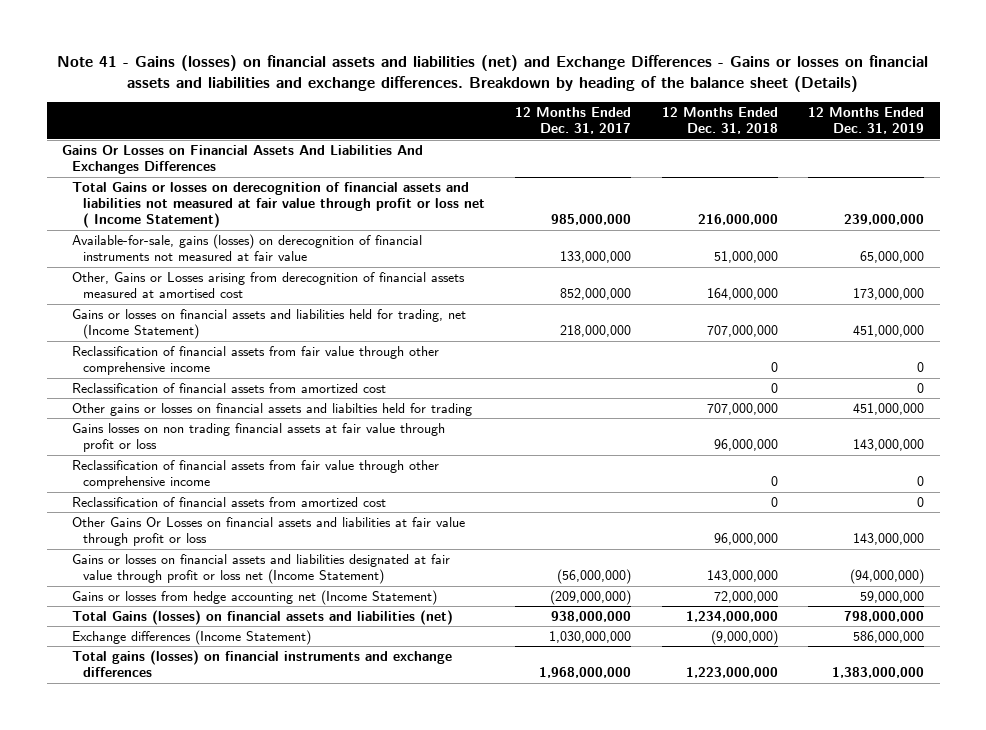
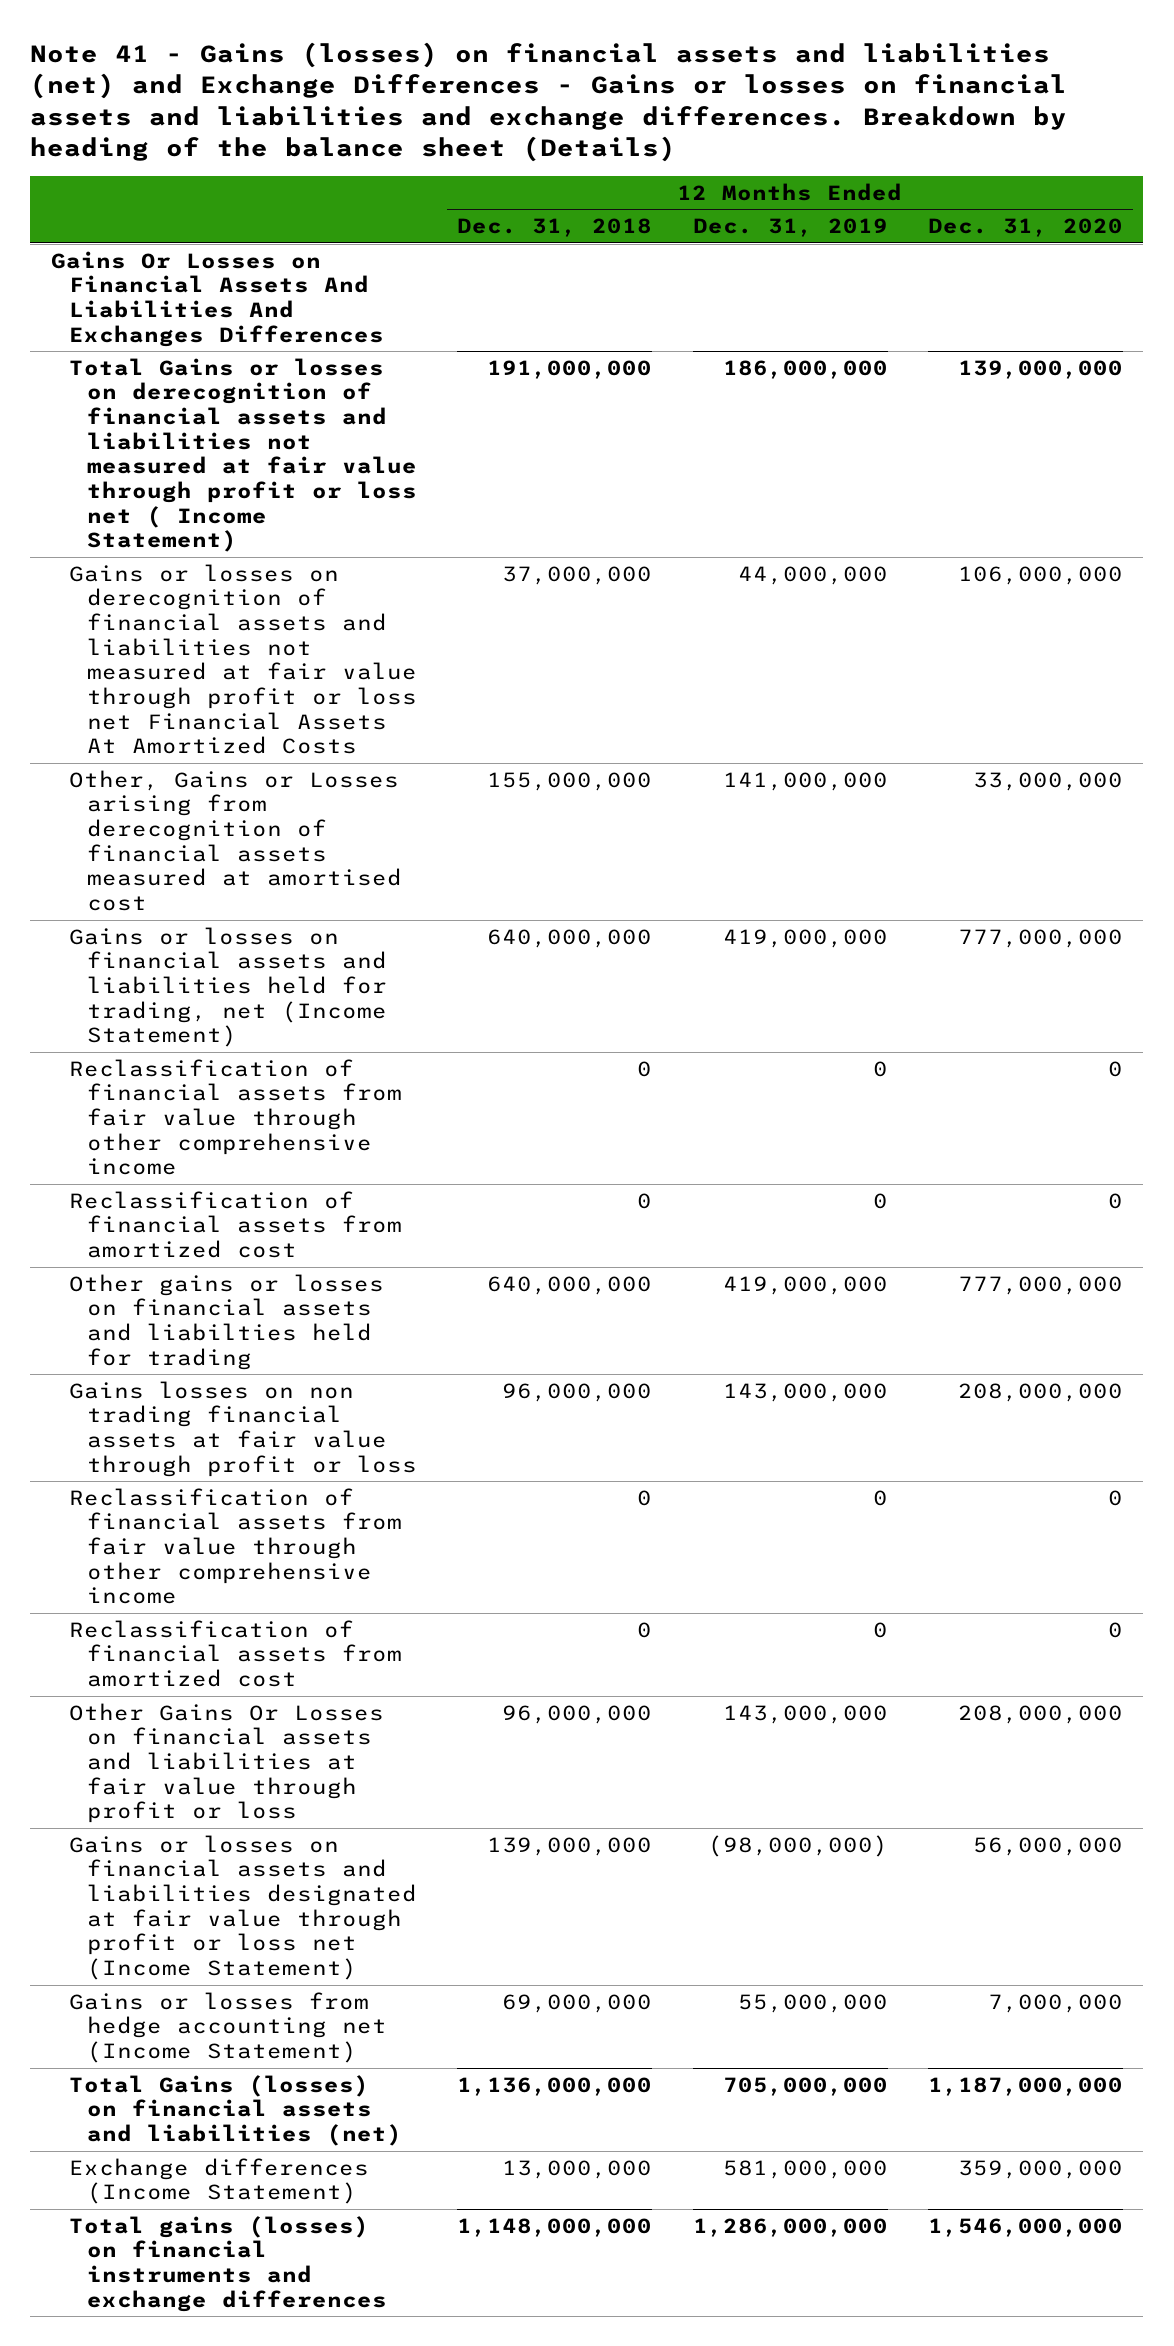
- | 12 Months Ended Dec. 31, 2017 | 12 Months Ended Dec. 31, 2018 | 12 Months Ended Dec. 31, 2019
+ | 12 Months Ended Dec. 31, 2018 | 12 Months Ended Dec. 31, 2019 | 12 Months Ended Dec. 31, 2020
- Total Gains or losses on derecognition of financial assets and liabilities not measured at fair value through profit or loss net ( Income Statement) | 985,000,000 | 216,000,000 | 239,000,000
- Available-for-sale, gains (losses) on derecognition of financial instruments not measured at fair value | 133,000,000 | 51,000,000 | 65,000,000
- Other, Gains or Losses arising from derecognition of financial assets measured at amortised cost | 852,000,000 | 164,000,000 | 173,000,000
- Gains or losses on financial assets and liabilities held for trading, net (Income Statement) | 218,000,000 | 707,000,000 | 451,000,000
+ Total Gains or losses on derecognition of financial assets and liabilities not measured at fair value through profit or loss net ( Income Statement) | 191,000,000 | 186,000,000 | 139,000,000
+ Gains or losses on derecognition of financial assets and liabilities not measured at fair value through profit or loss net Financial Assets At Amortized Costs | 37,000,000 | 44,000,000 | 106,000,000
+ Other, Gains or Losses arising from derecognition of financial assets measured at amortised cost | 155,000,000 | 141,000,000 | 33,000,000
+ Gains or losses on financial assets and liabilities held for trading, net (Income Statement) | 640,000,000 | 419,000,000 | 777,000,000
- Other gains or losses on financial assets and liabilties held for trading | | 707,000,000 | 451,000,000
+ Other gains or losses on financial assets and liabilties held for trading | 640,000,000 | 419,000,000 | 777,000,000
- Gains or losses on financial assets and liabilities designated at fair value through profit or loss net (Income Statement) | (56,000,000) | 143,000,000 | (94,000,000)
- Gains or losses from hedge accounting net (Income Statement) | (209,000,000) | 72,000,000 | 59,000,000
- Total Gains (losses) on financial assets and liabilities (net) | 938,000,000 | 1,234,000,000 | 798,000,000
- Exchange differences (Income Statement) | 1,030,000,000 | (9,000,000) | 586,000,000
- Total gains (losses) on financial instruments and exchange differences | 1,968,000,000 | 1,223,000,000 | 1,383,000,000
+ Gains or losses on financial assets and liabilities designated at fair value through profit or loss net (Income Statement) | 139,000,000 | (98,000,000) | 56,000,000
+ Gains or losses from hedge accounting net (Income Statement) | 69,000,000 | 55,000,000 | 7,000,000
+ Total Gains (losses) on financial assets and liabilities (net) | 1,136,000,000 | 705,000,000 | 1,187,000,000
+ Exchange differences (Income Statement) | 13,000,000 | 581,000,000 | 359,000,000
+ Total gains (losses) on financial instruments and exchange differences | 1,148,000,000 | 1,286,000,000 | 1,546,000,000

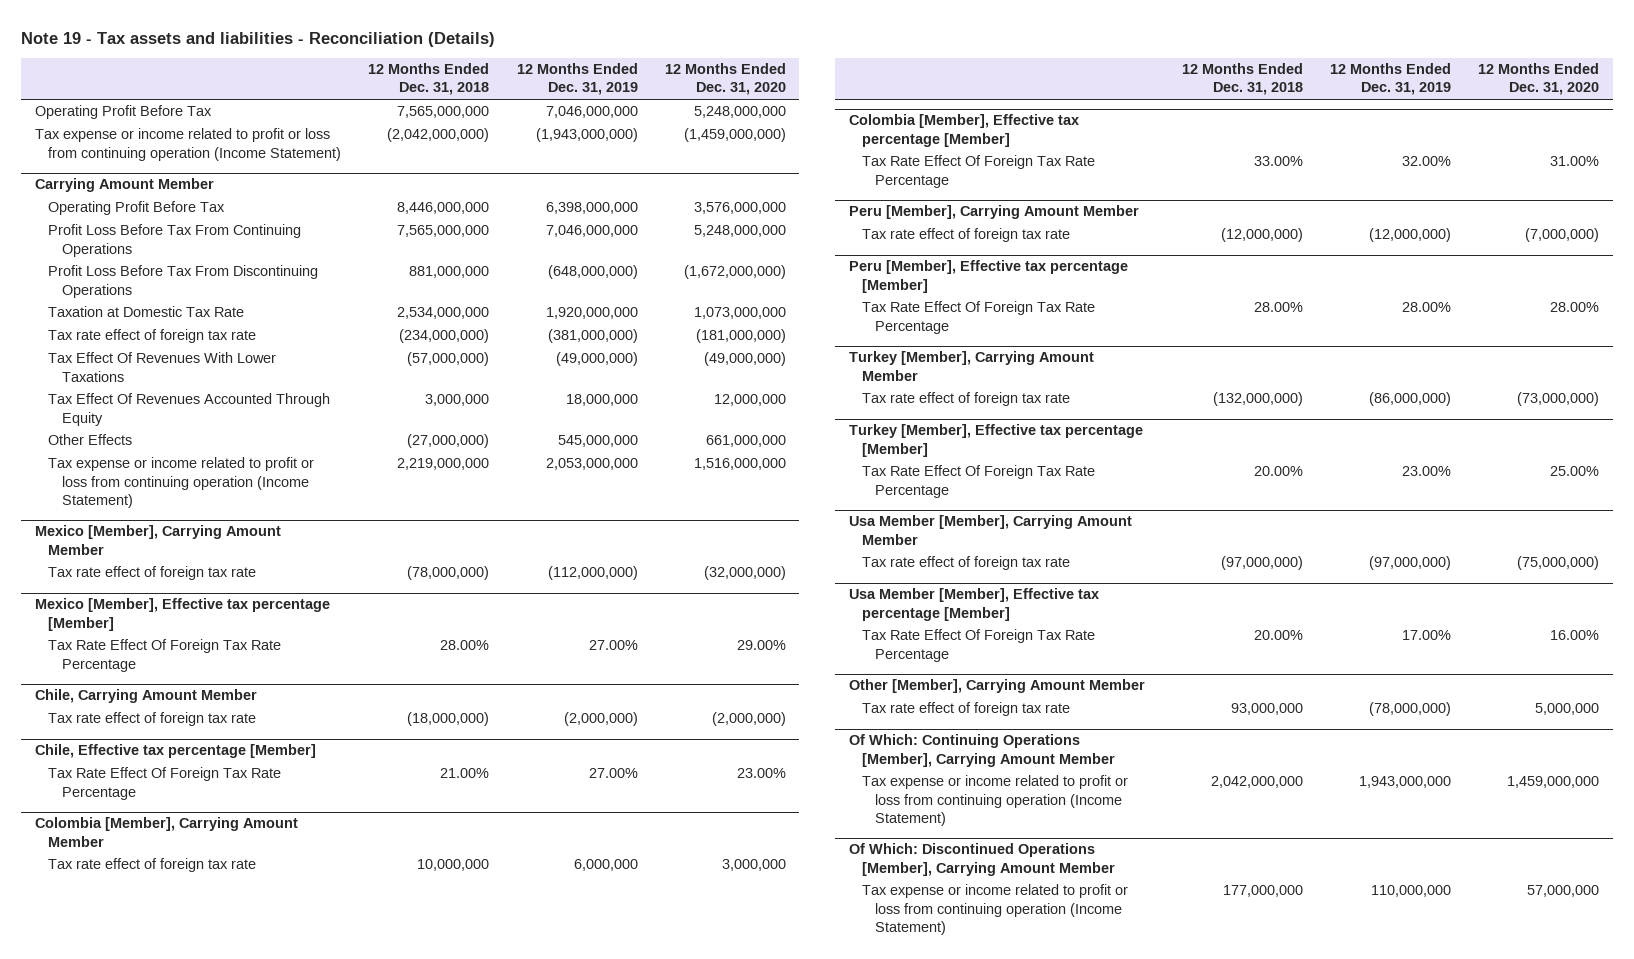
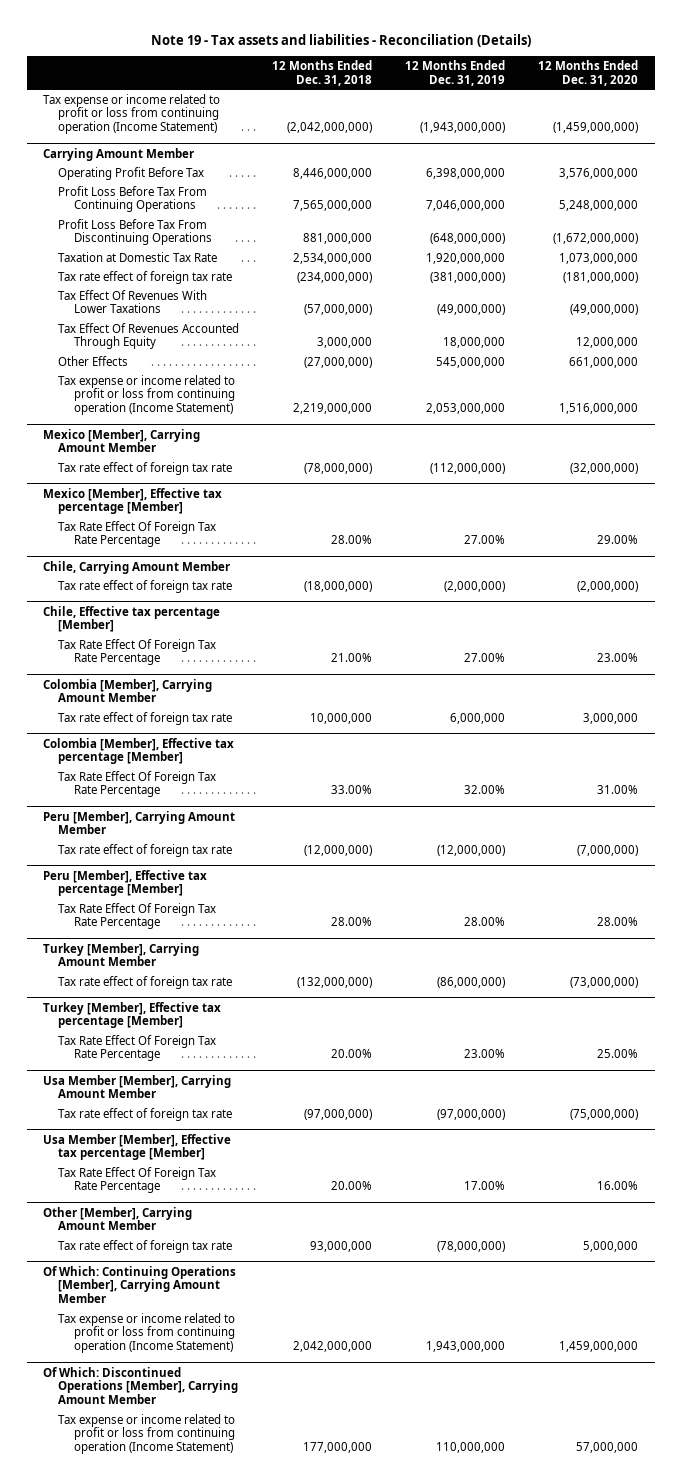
- Operating Profit Before Tax | 7,565,000,000 | 7,046,000,000 | 5,248,000,000

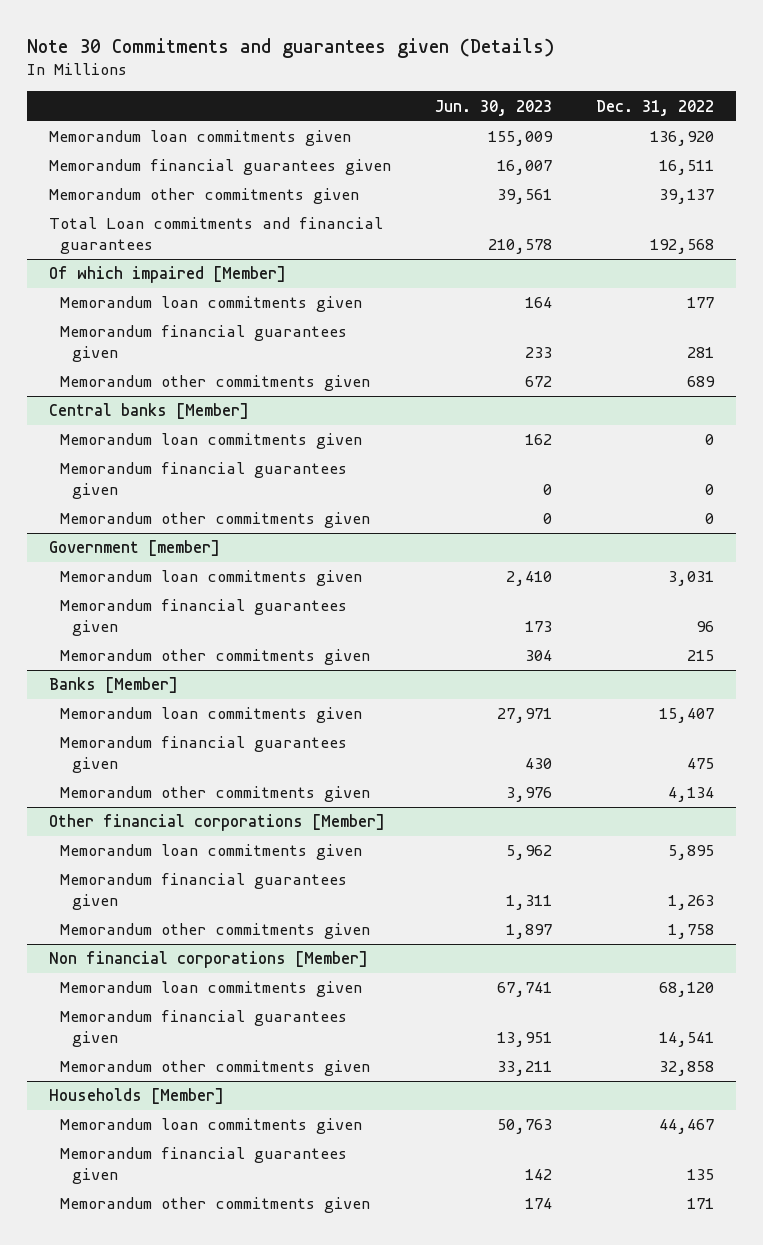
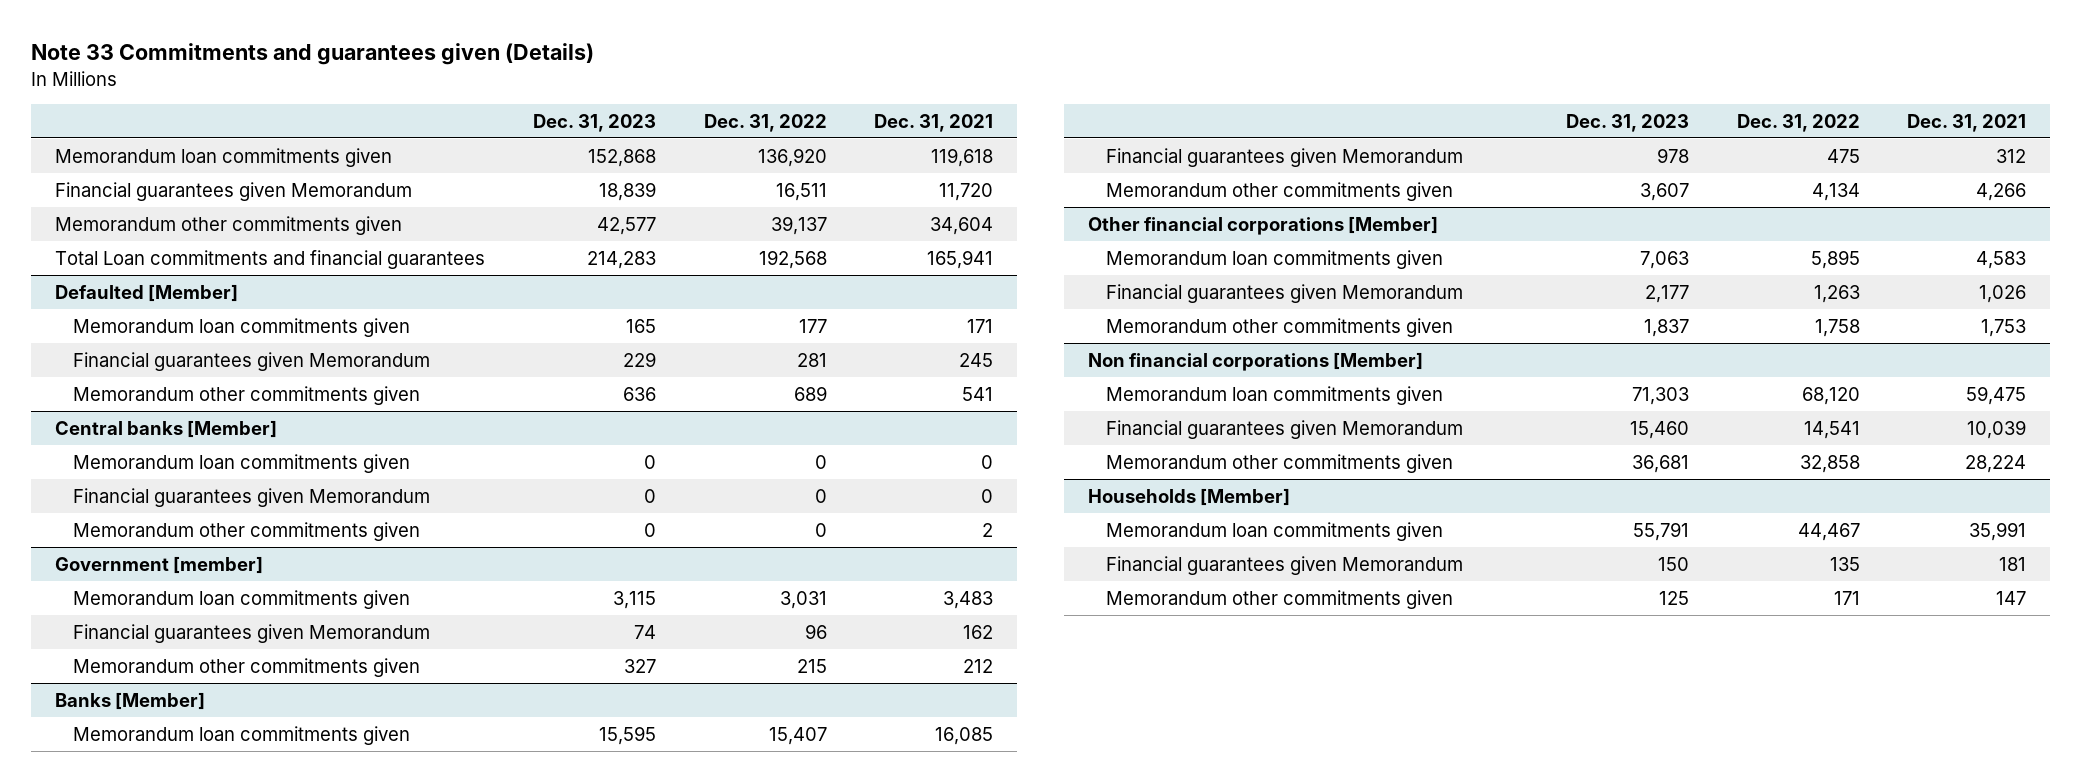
- Note 30 Commitments and guarantees given (Details)
+ Note 33 Commitments and guarantees given (Details)
- | Jun. 30, 2023 | Dec. 31, 2022
+ | Dec. 31, 2023 | Dec. 31, 2022 | Dec. 31, 2021
- Memorandum financial guarantees given | 16,007 | 16,511
+ Financial guarantees given Memorandum | 18,839 | 16,511 | 11,720
- Of which impaired [Member]
+ Defaulted [Member]
- Memorandum financial guarantees given | 233 | 281
+ Financial guarantees given Memorandum | 229 | 281 | 245
@ Central banks [Member]
- Memorandum financial guarantees given | 0 | 0
+ Financial guarantees given Memorandum | 0 | 0 | 0
@ Government [member]
- Memorandum financial guarantees given | 173 | 96
+ Financial guarantees given Memorandum | 74 | 96 | 162
@ Banks [Member]
- Memorandum financial guarantees given | 430 | 475
+ Financial guarantees given Memorandum | 978 | 475 | 312
@ Other financial corporations [Member]
- Memorandum financial guarantees given | 1,311 | 1,263
+ Financial guarantees given Memorandum | 2,177 | 1,263 | 1,026
@ Non financial corporations [Member]
- Memorandum financial guarantees given | 13,951 | 14,541
+ Financial guarantees given Memorandum | 15,460 | 14,541 | 10,039
@ Households [Member]
- Memorandum financial guarantees given | 142 | 135
+ Financial guarantees given Memorandum | 150 | 135 | 181

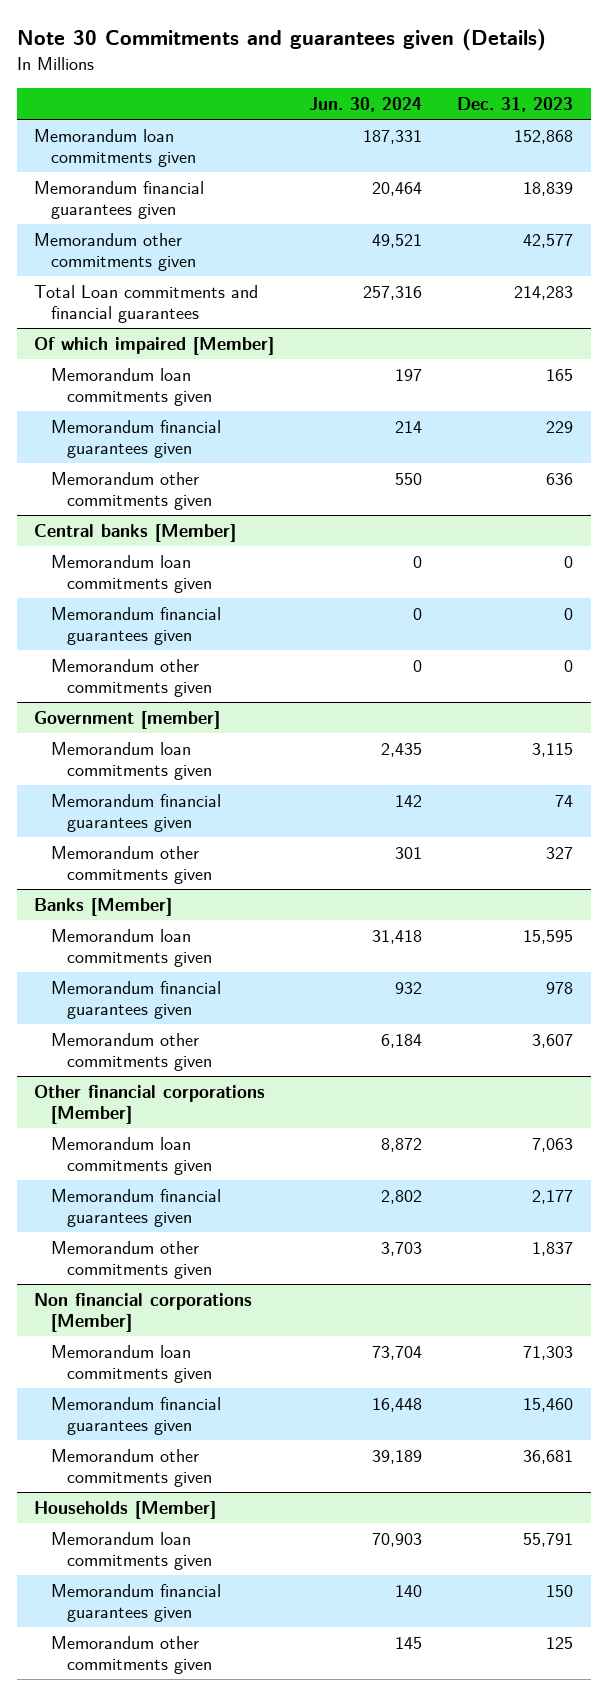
- Note 33 Commitments and guarantees given (Details)
+ Note 30 Commitments and guarantees given (Details)
- | Dec. 31, 2023 | Dec. 31, 2022 | Dec. 31, 2021
+ | Jun. 30, 2024 | Dec. 31, 2023
- Financial guarantees given Memorandum | 18,839 | 16,511 | 11,720
+ Memorandum financial guarantees given | 20,464 | 18,839
- Defaulted [Member]
+ Of which impaired [Member]
- Financial guarantees given Memorandum | 229 | 281 | 245
+ Memorandum financial guarantees given | 214 | 229
@ Central banks [Member]
- Financial guarantees given Memorandum | 0 | 0 | 0
+ Memorandum financial guarantees given | 0 | 0
@ Government [member]
- Financial guarantees given Memorandum | 74 | 96 | 162
+ Memorandum financial guarantees given | 142 | 74
@ Banks [Member]
- Financial guarantees given Memorandum | 978 | 475 | 312
+ Memorandum financial guarantees given | 932 | 978
@ Other financial corporations [Member]
- Financial guarantees given Memorandum | 2,177 | 1,263 | 1,026
+ Memorandum financial guarantees given | 2,802 | 2,177
@ Non financial corporations [Member]
- Financial guarantees given Memorandum | 15,460 | 14,541 | 10,039
+ Memorandum financial guarantees given | 16,448 | 15,460
@ Households [Member]
- Financial guarantees given Memorandum | 150 | 135 | 181
+ Memorandum financial guarantees given | 140 | 150

